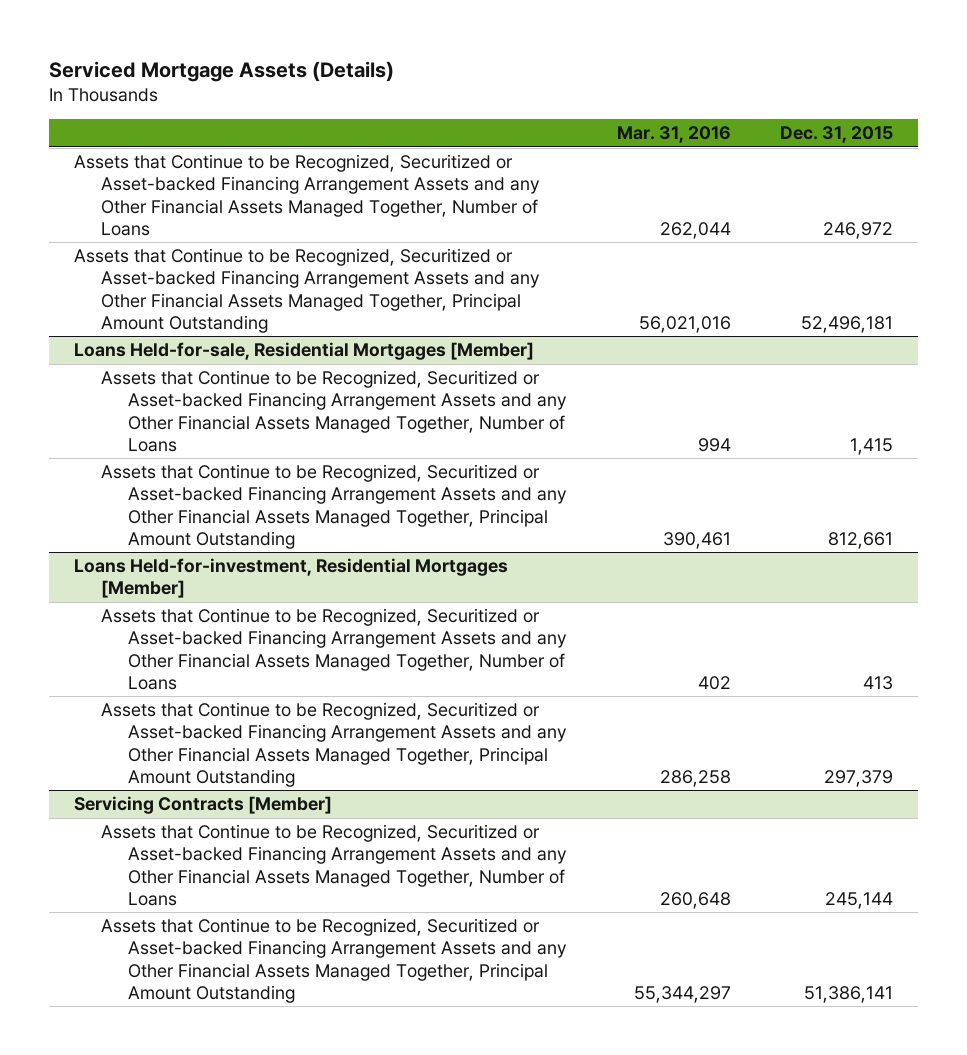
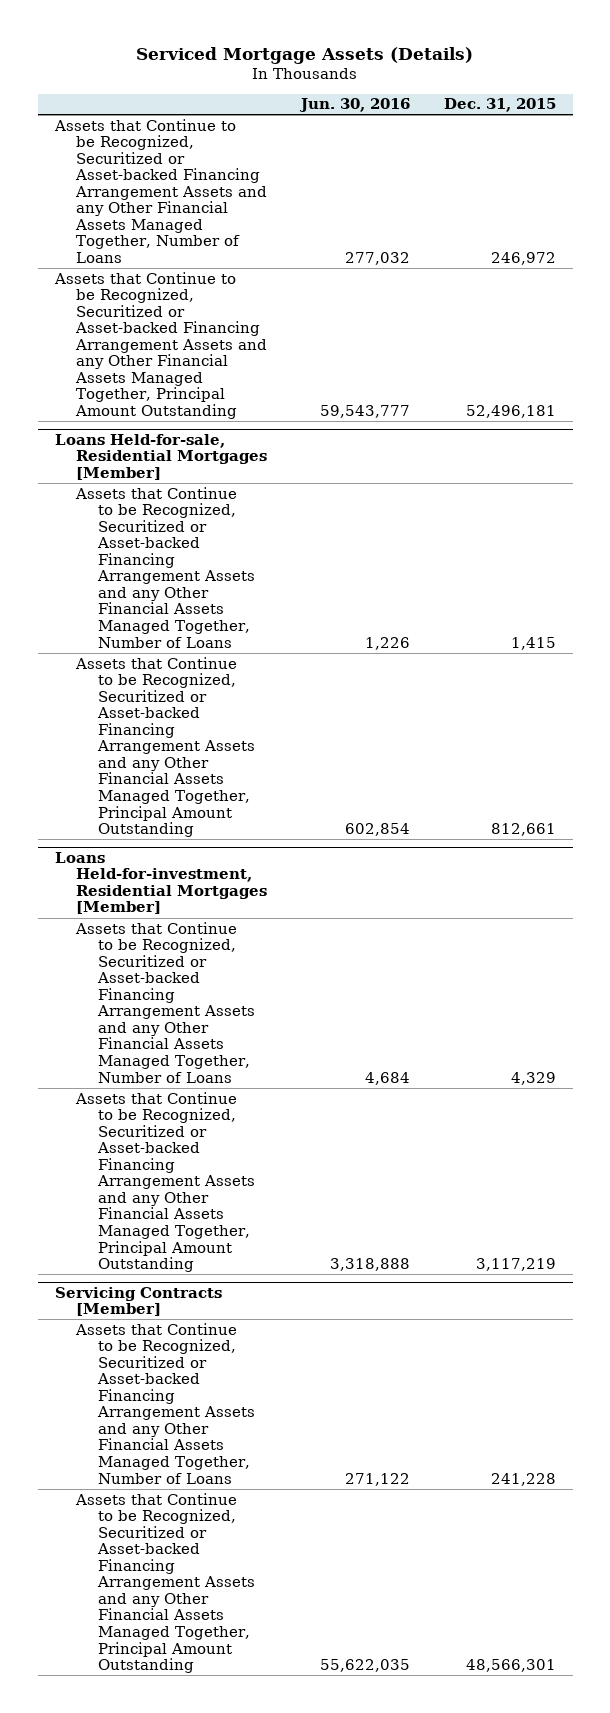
- | Mar. 31, 2016 | Dec. 31, 2015
+ | Jun. 30, 2016 | Dec. 31, 2015
@ Loans Held-for-investment, Residential Mortgages [Member]
- Assets that Continue to be Recognized, Securitized or Asset-backed Financing Arrangement Assets and any Other Financial Assets Managed Together, Number of Loans | 402 | 413
- Assets that Continue to be Recognized, Securitized or Asset-backed Financing Arrangement Assets and any Other Financial Assets Managed Together, Principal Amount Outstanding | 286,258 | 297,379
+ Assets that Continue to be Recognized, Securitized or Asset-backed Financing Arrangement Assets and any Other Financial Assets Managed Together, Number of Loans | 4,684 | 4,329
+ Assets that Continue to be Recognized, Securitized or Asset-backed Financing Arrangement Assets and any Other Financial Assets Managed Together, Principal Amount Outstanding | 3,318,888 | 3,117,219
@ Servicing Contracts [Member]
- Assets that Continue to be Recognized, Securitized or Asset-backed Financing Arrangement Assets and any Other Financial Assets Managed Together, Number of Loans | 260,648 | 245,144
- Assets that Continue to be Recognized, Securitized or Asset-backed Financing Arrangement Assets and any Other Financial Assets Managed Together, Principal Amount Outstanding | 55,344,297 | 51,386,141
+ Assets that Continue to be Recognized, Securitized or Asset-backed Financing Arrangement Assets and any Other Financial Assets Managed Together, Number of Loans | 271,122 | 241,228
+ Assets that Continue to be Recognized, Securitized or Asset-backed Financing Arrangement Assets and any Other Financial Assets Managed Together, Principal Amount Outstanding | 55,622,035 | 48,566,301

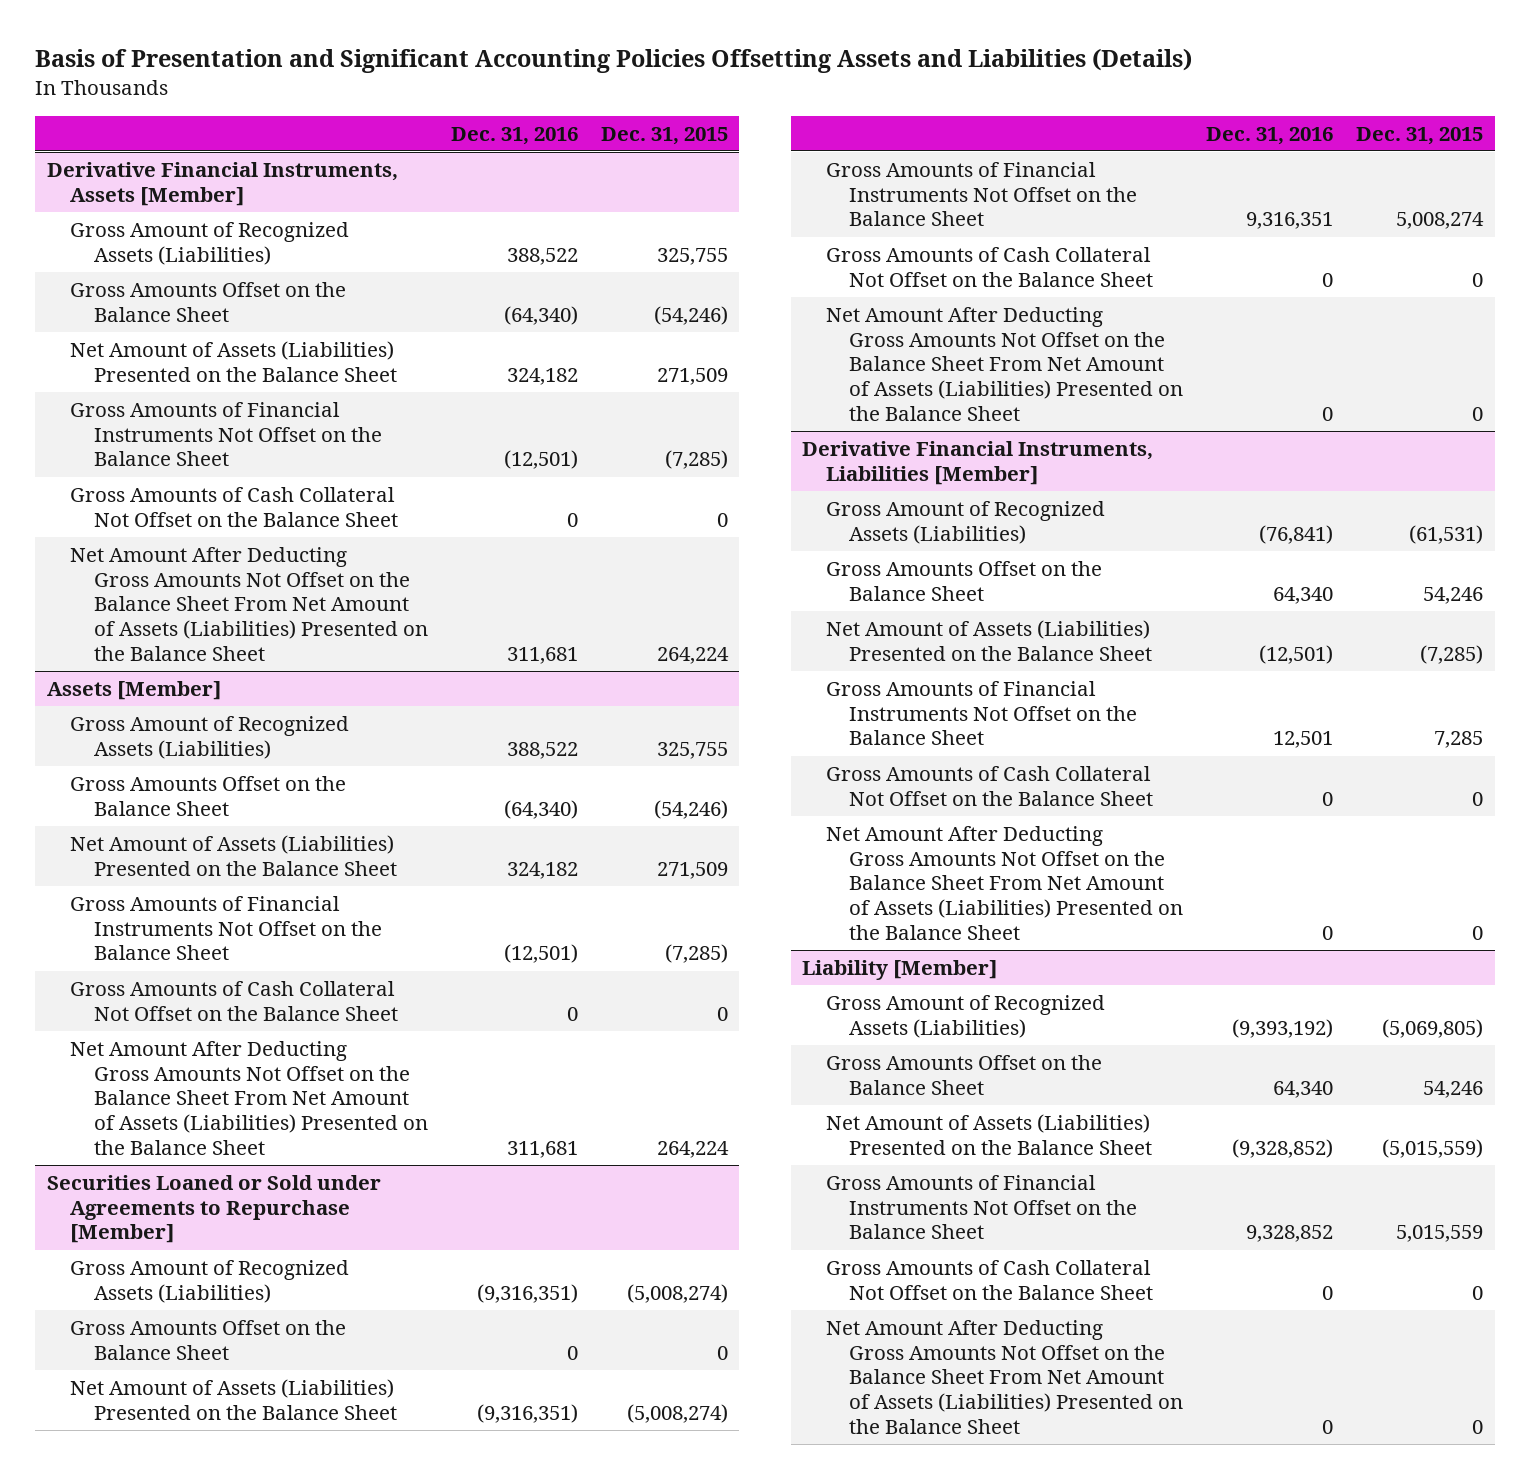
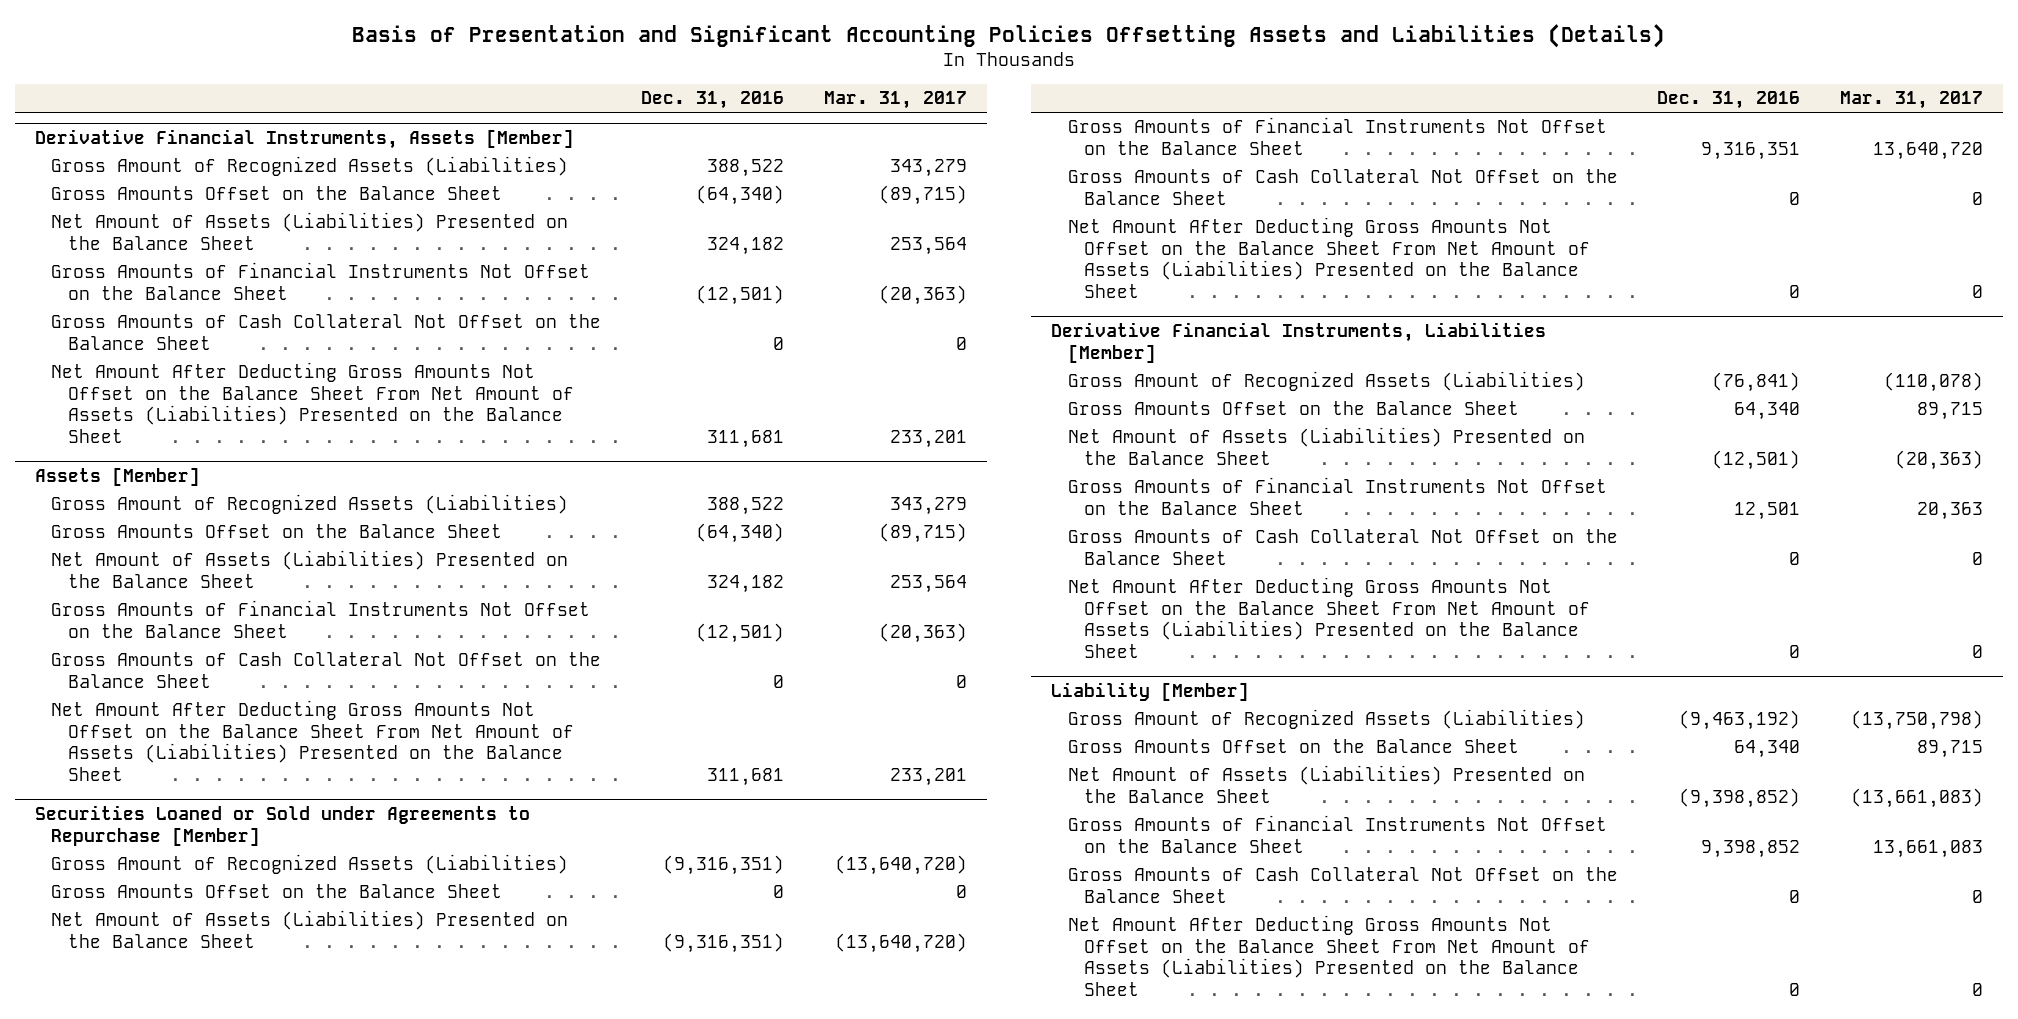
- | Dec. 31, 2016 | Dec. 31, 2015
+ | Dec. 31, 2016 | Mar. 31, 2017
@ Liability [Member]
- Gross Amount of Recognized Assets (Liabilities) | (9,393,192) | (5,069,805)
+ Gross Amount of Recognized Assets (Liabilities) | (9,463,192) | (13,750,798)
- Net Amount of Assets (Liabilities) Presented on the Balance Sheet | (9,328,852) | (5,015,559)
- Gross Amounts of Financial Instruments Not Offset on the Balance Sheet | 9,328,852 | 5,015,559
+ Net Amount of Assets (Liabilities) Presented on the Balance Sheet | (9,398,852) | (13,661,083)
+ Gross Amounts of Financial Instruments Not Offset on the Balance Sheet | 9,398,852 | 13,661,083

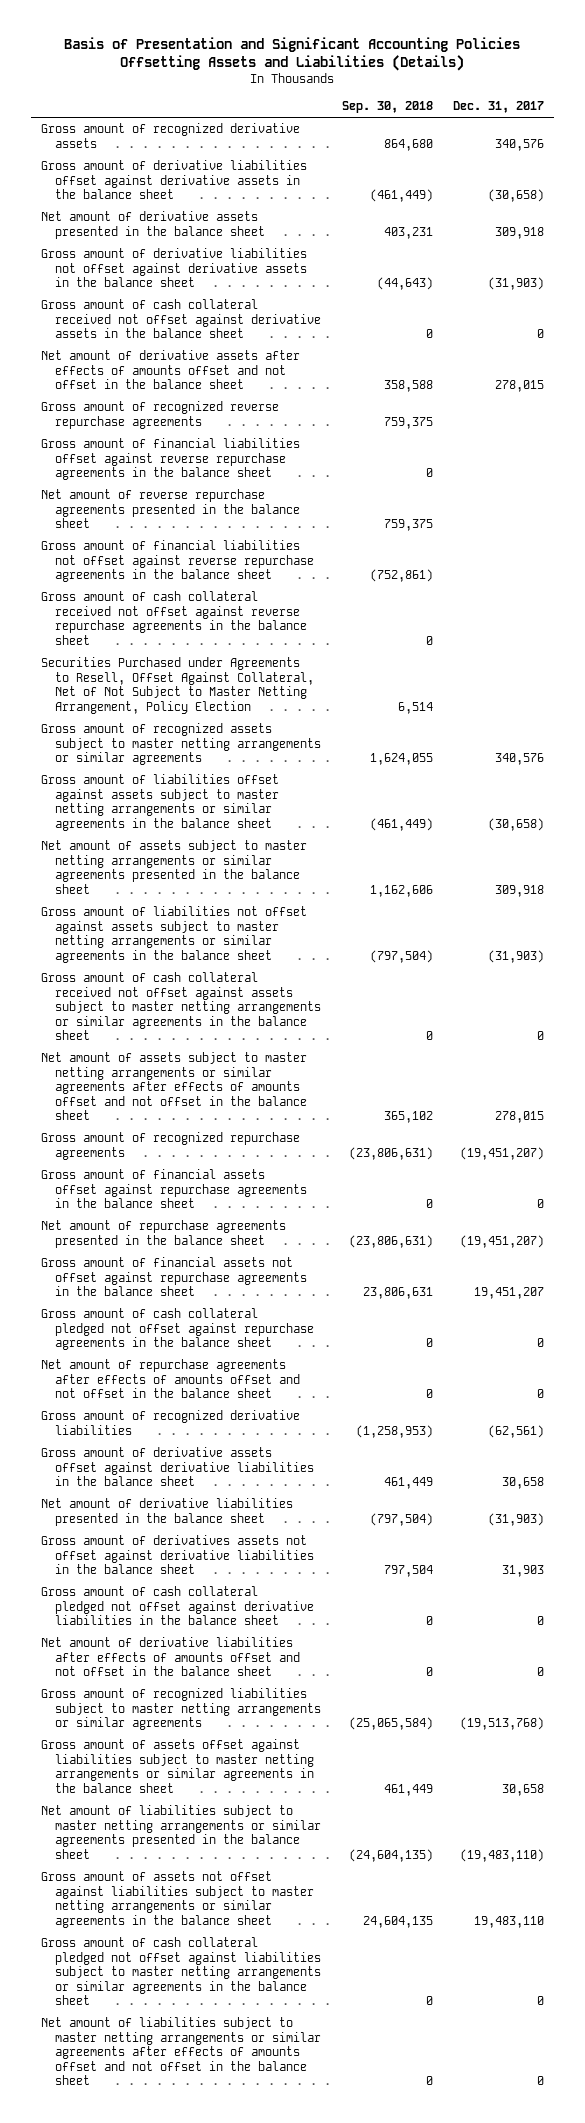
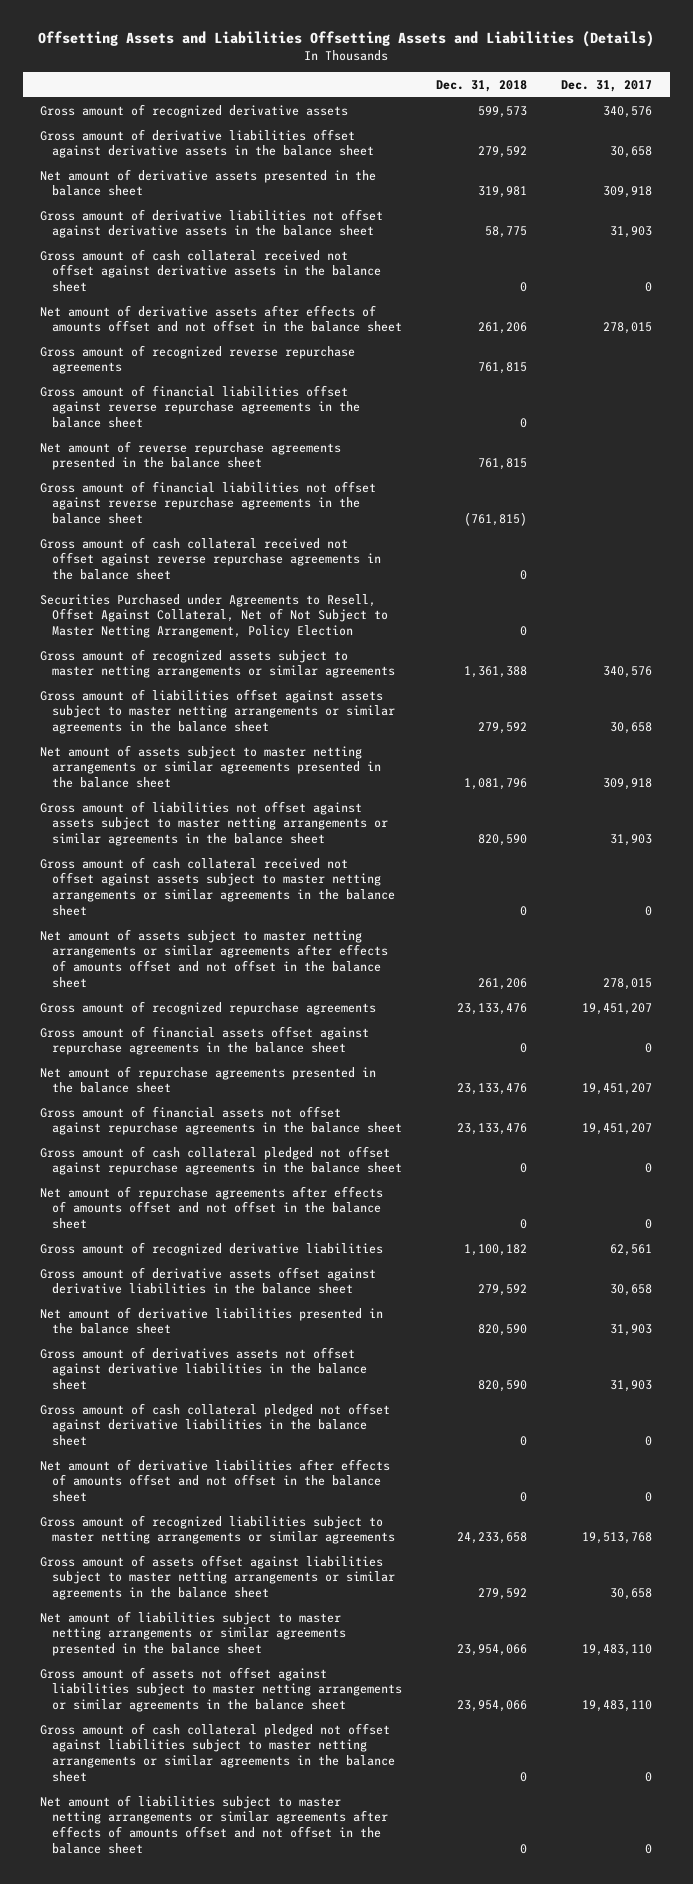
- Basis of Presentation and Significant Accounting Policies Offsetting Assets and Liabilities (Details)
+ Offsetting Assets and Liabilities Offsetting Assets and Liabilities (Details)
- | Sep. 30, 2018 | Dec. 31, 2017
+ | Dec. 31, 2018 | Dec. 31, 2017
- Gross amount of derivative liabilities offset against derivative assets in the balance sheet | (461,449) | (30,658)
+ Gross amount of derivative liabilities offset against derivative assets in the balance sheet | 279,592 | 30,658
- Gross amount of derivative liabilities not offset against derivative assets in the balance sheet | (44,643) | (31,903)
+ Gross amount of derivative liabilities not offset against derivative assets in the balance sheet | 58,775 | 31,903
- Gross amount of liabilities offset against assets subject to master netting arrangements or similar agreements in the balance sheet | (461,449) | (30,658)
+ Gross amount of liabilities offset against assets subject to master netting arrangements or similar agreements in the balance sheet | 279,592 | 30,658
- Gross amount of liabilities not offset against assets subject to master netting arrangements or similar agreements in the balance sheet | (797,504) | (31,903)
+ Gross amount of liabilities not offset against assets subject to master netting arrangements or similar agreements in the balance sheet | 820,590 | 31,903
- Gross amount of recognized repurchase agreements | (23,806,631) | (19,451,207)
+ Gross amount of recognized repurchase agreements | 23,133,476 | 19,451,207
- Net amount of repurchase agreements presented in the balance sheet | (23,806,631) | (19,451,207)
+ Net amount of repurchase agreements presented in the balance sheet | 23,133,476 | 19,451,207
- Gross amount of recognized derivative liabilities | (1,258,953) | (62,561)
+ Gross amount of recognized derivative liabilities | 1,100,182 | 62,561
- Net amount of derivative liabilities presented in the balance sheet | (797,504) | (31,903)
+ Net amount of derivative liabilities presented in the balance sheet | 820,590 | 31,903
- Gross amount of recognized liabilities subject to master netting arrangements or similar agreements | (25,065,584) | (19,513,768)
+ Gross amount of recognized liabilities subject to master netting arrangements or similar agreements | 24,233,658 | 19,513,768
- Net amount of liabilities subject to master netting arrangements or similar agreements presented in the balance sheet | (24,604,135) | (19,483,110)
+ Net amount of liabilities subject to master netting arrangements or similar agreements presented in the balance sheet | 23,954,066 | 19,483,110

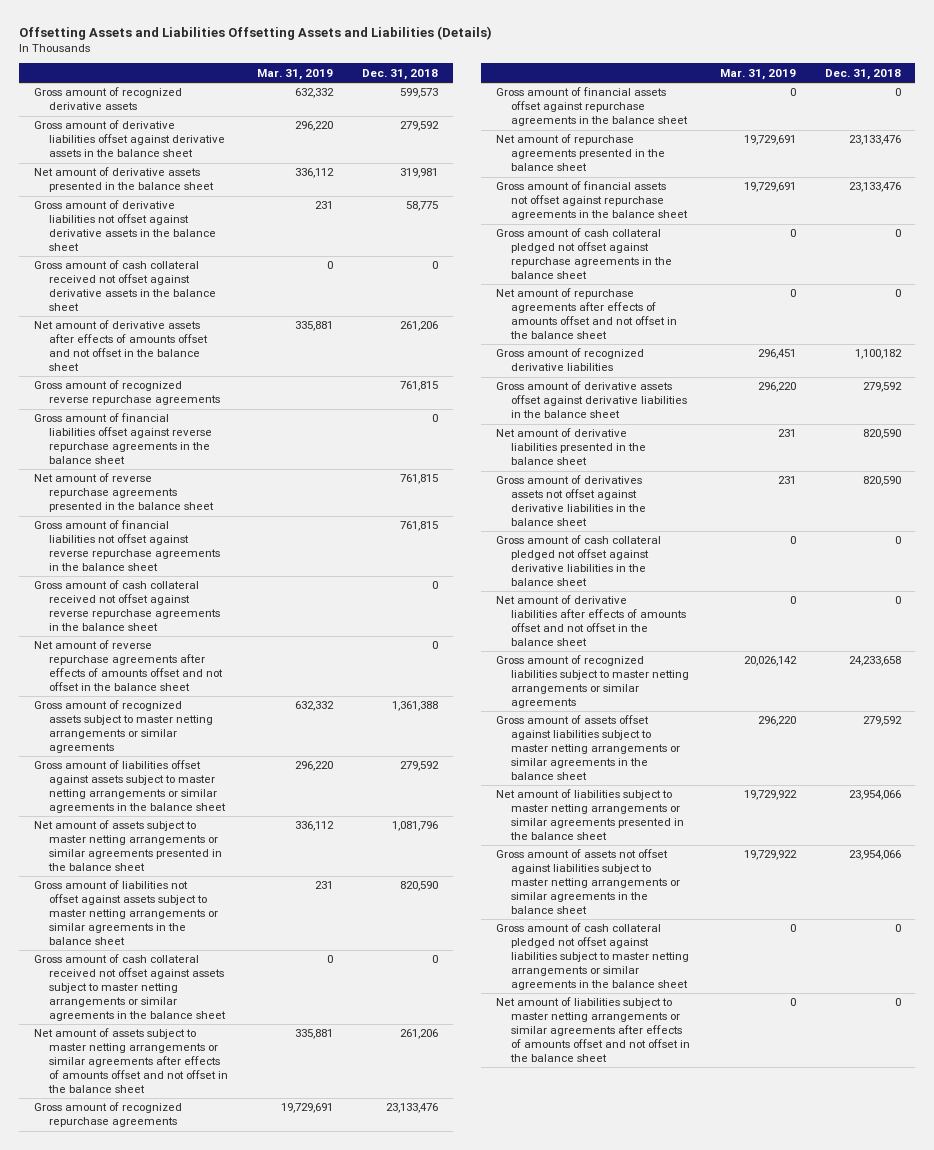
- | Dec. 31, 2018 | Dec. 31, 2017
+ | Mar. 31, 2019 | Dec. 31, 2018
- Gross amount of financial liabilities not offset against reverse repurchase agreements in the balance sheet | (761,815) |
+ Gross amount of financial liabilities not offset against reverse repurchase agreements in the balance sheet | | 761,815
- Securities Purchased under Agreements to Resell, Offset Against Collateral, Net of Not Subject to Master Netting Arrangement, Policy Election | 0 |
+ Net amount of reverse repurchase agreements after effects of amounts offset and not offset in the balance sheet | | 0

